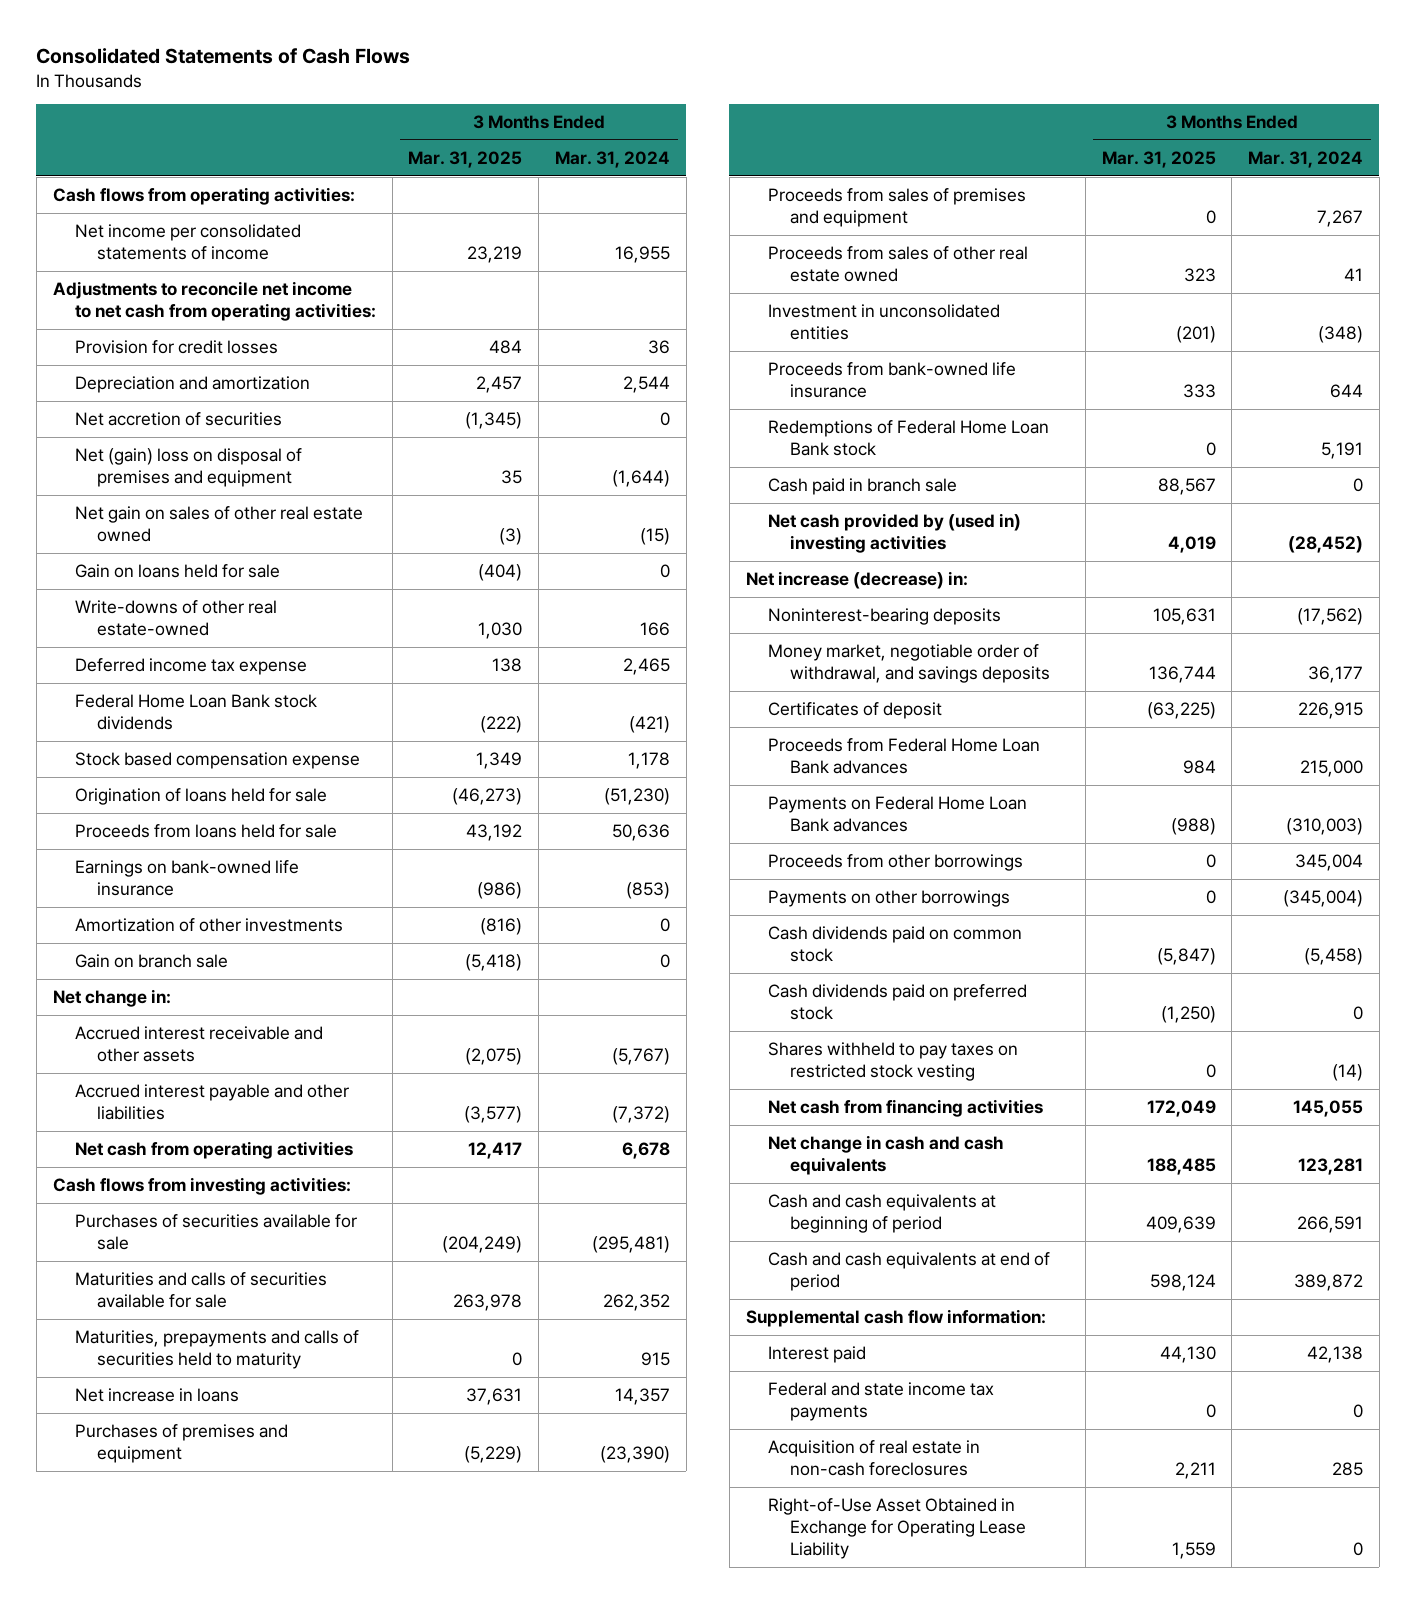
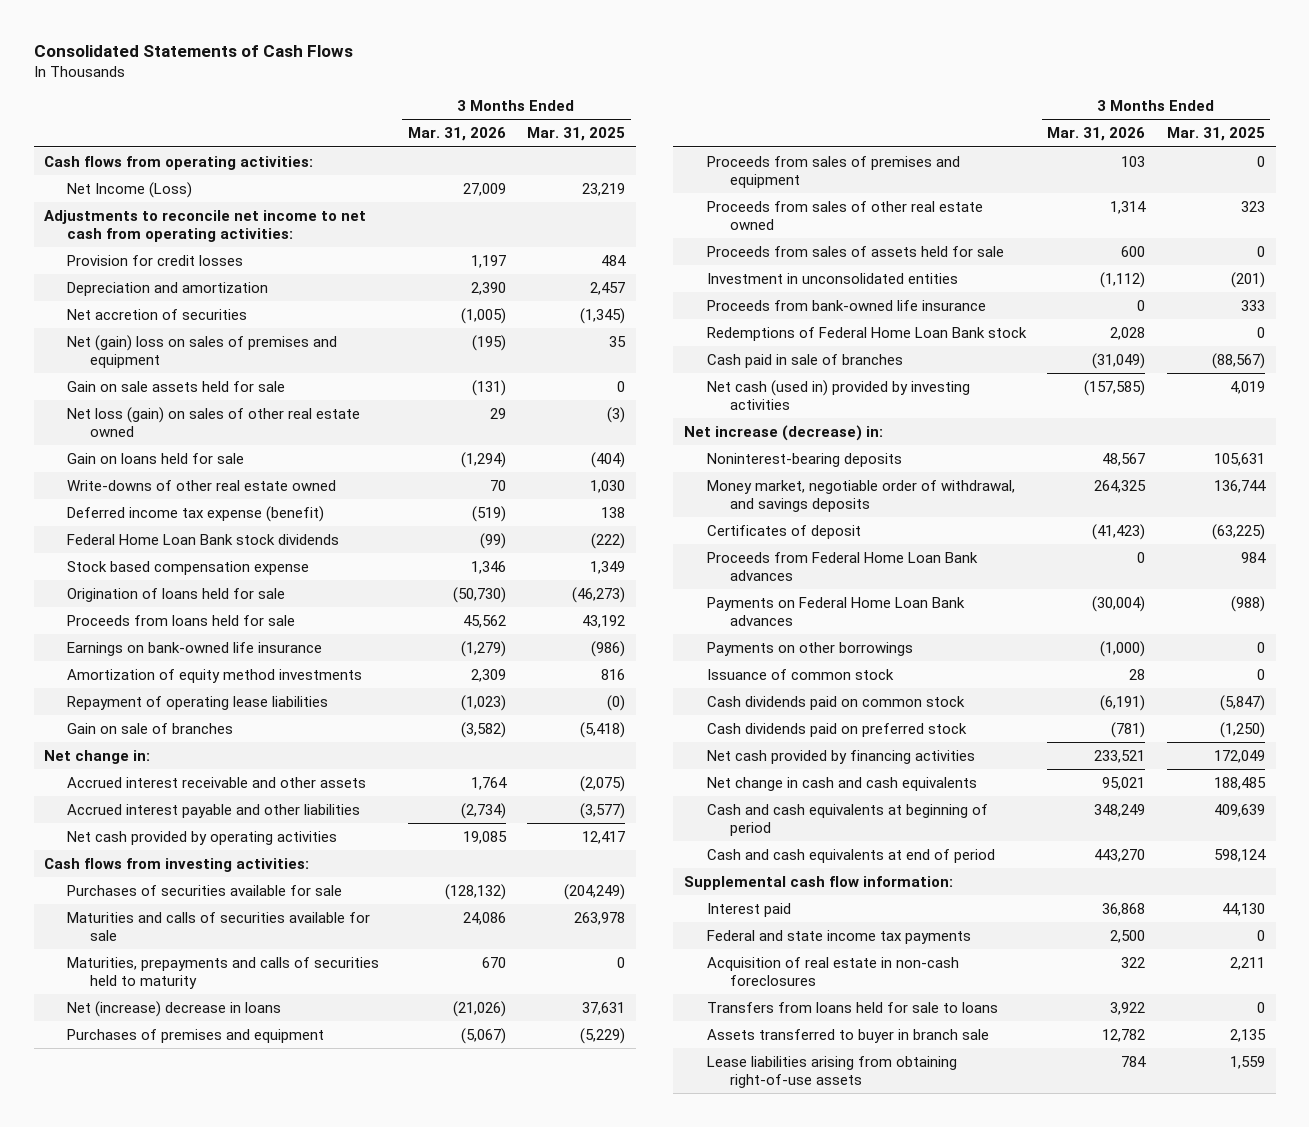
- | 3 Months Ended Mar. 31, 2025 | 3 Months Ended Mar. 31, 2024
+ | 3 Months Ended Mar. 31, 2026 | 3 Months Ended Mar. 31, 2025
- Net income per consolidated statements of income | 23,219 | 16,955
+ Net Income (Loss) | 27,009 | 23,219
- Net (gain) loss on disposal of premises and equipment | 35 | (1,644)
- Net gain on sales of other real estate owned | (3) | (15)
+ Net (gain) loss on sales of premises and equipment | (195) | 35
+ Gain on sale assets held for sale | (131) | 0
+ Net loss (gain) on sales of other real estate owned | 29 | (3)
- Write-downs of other real estate-owned | 1,030 | 166
- Deferred income tax expense | 138 | 2,465
+ Write-downs of other real estate owned | 70 | 1,030
+ Deferred income tax expense (benefit) | (519) | 138
- Amortization of other investments | (816) | 0
- Gain on branch sale | (5,418) | 0
+ Amortization of equity method investments | 2,309 | 816
+ Repayment of operating lease liabilities | (1,023) | (0)
+ Gain on sale of branches | (3,582) | (5,418)
- Net cash from operating activities | 12,417 | 6,678
+ Net cash provided by operating activities | 19,085 | 12,417
- Net increase in loans | 37,631 | 14,357
+ Net (increase) decrease in loans | (21,026) | 37,631
+ Proceeds from sales of assets held for sale | 600 | 0
- Cash paid in branch sale | 88,567 | 0
- Net cash provided by (used in) investing activities | 4,019 | (28,452)
+ Cash paid in sale of branches | (31,049) | (88,567)
+ Net cash (used in) provided by investing activities | (157,585) | 4,019
- Proceeds from other borrowings | 0 | 345,004
+ Issuance of common stock | 28 | 0
- Shares withheld to pay taxes on restricted stock vesting | 0 | (14)
- Net cash from financing activities | 172,049 | 145,055
+ Net cash provided by financing activities | 233,521 | 172,049
- Right-of-Use Asset Obtained in Exchange for Operating Lease Liability | 1,559 | 0
+ Transfers from loans held for sale to loans | 3,922 | 0
+ Assets transferred to buyer in branch sale | 12,782 | 2,135
+ Lease liabilities arising from obtaining right-of-use assets | 784 | 1,559

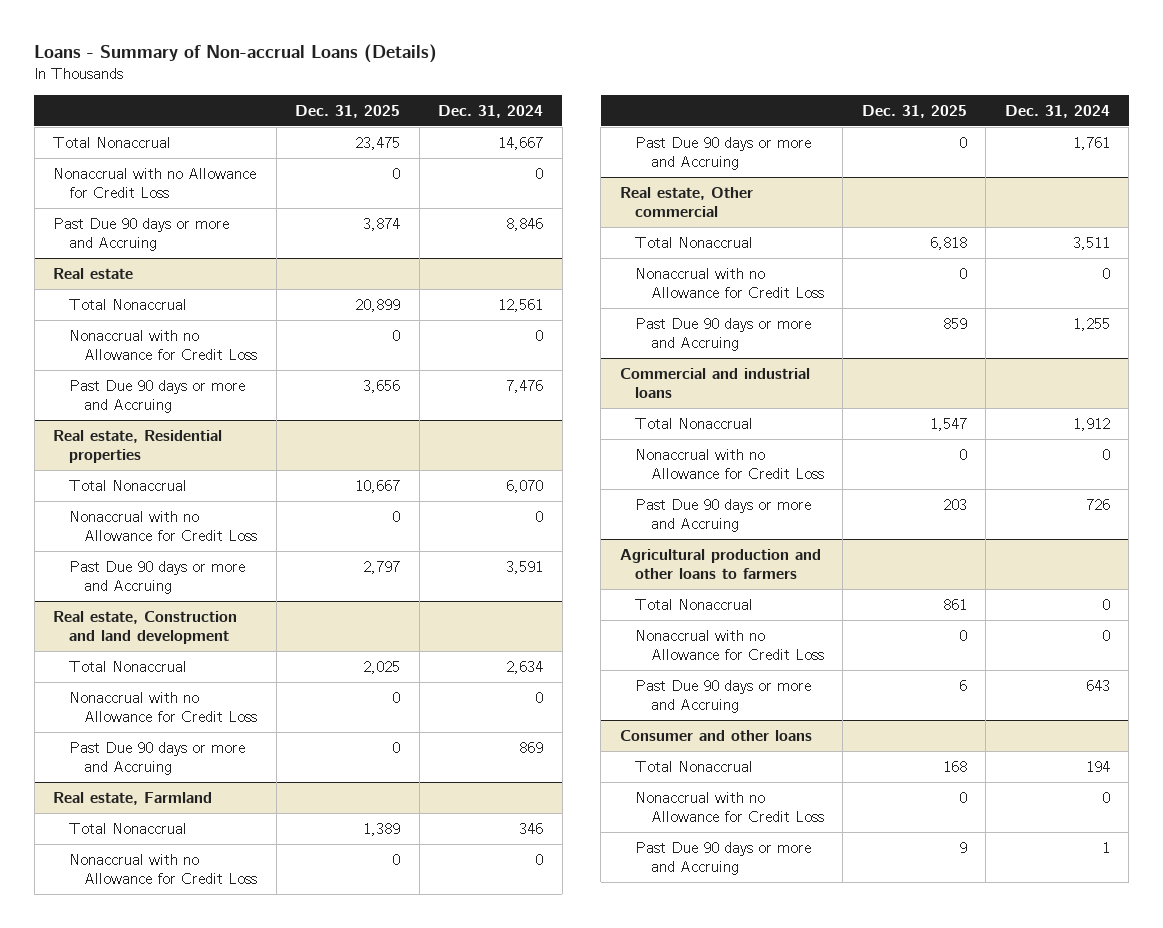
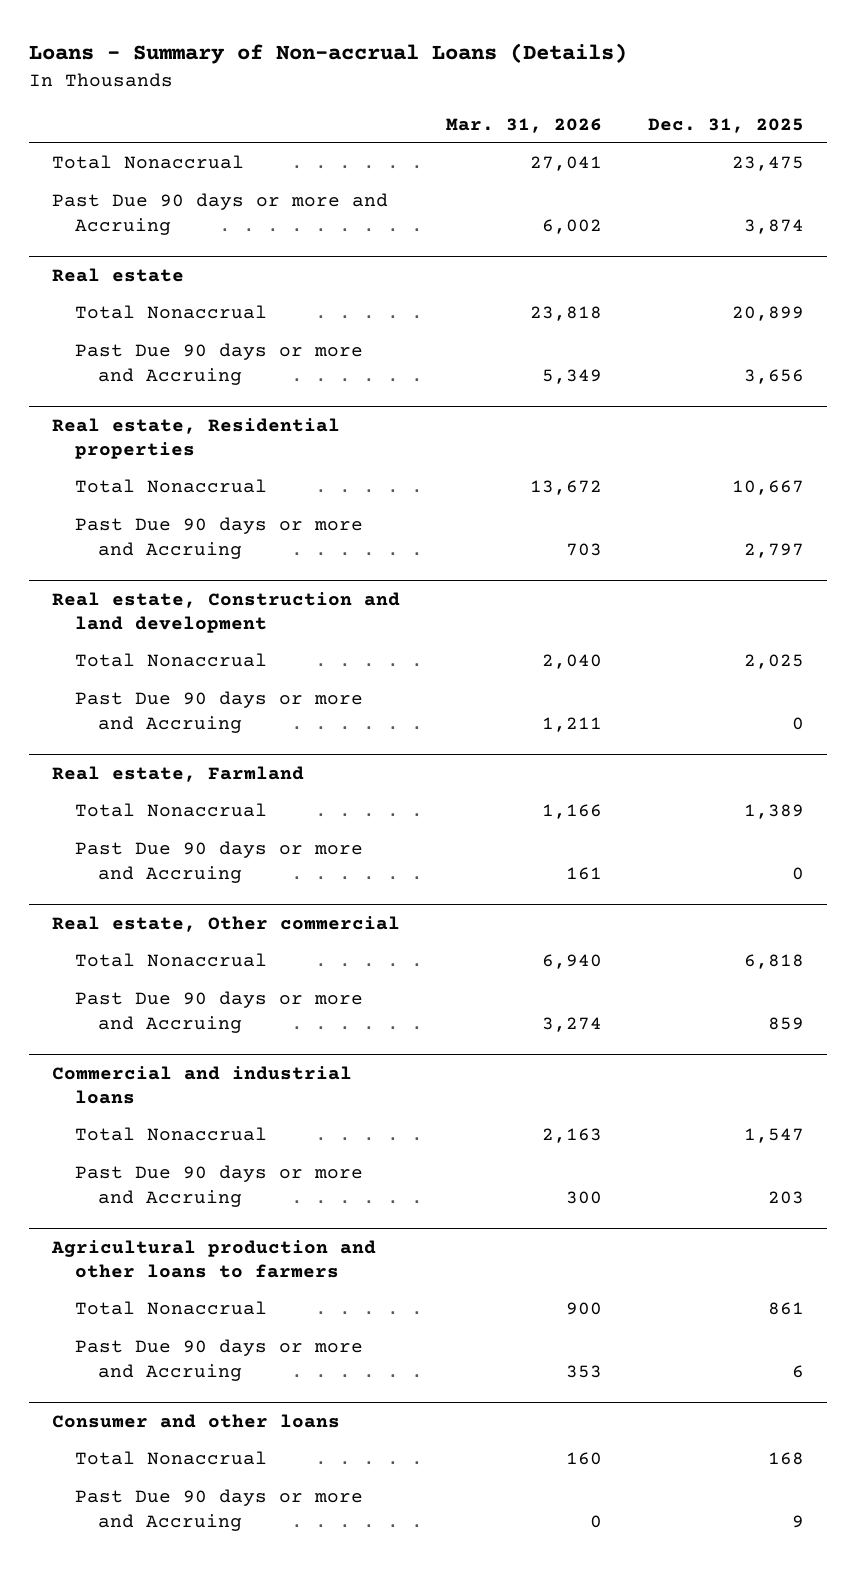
- | Dec. 31, 2025 | Dec. 31, 2024
+ | Mar. 31, 2026 | Dec. 31, 2025
- Nonaccrual with no Allowance for Credit Loss | 0 | 0
@ Real estate
- Nonaccrual with no Allowance for Credit Loss | 0 | 0
@ Real estate, Residential properties
- Nonaccrual with no Allowance for Credit Loss | 0 | 0
@ Real estate, Construction and land development
- Nonaccrual with no Allowance for Credit Loss | 0 | 0
@ Real estate, Farmland
- Nonaccrual with no Allowance for Credit Loss | 0 | 0
@ Real estate, Other commercial
- Nonaccrual with no Allowance for Credit Loss | 0 | 0
@ Commercial and industrial loans
- Nonaccrual with no Allowance for Credit Loss | 0 | 0
@ Agricultural production and other loans to farmers
- Nonaccrual with no Allowance for Credit Loss | 0 | 0
@ Consumer and other loans
- Nonaccrual with no Allowance for Credit Loss | 0 | 0

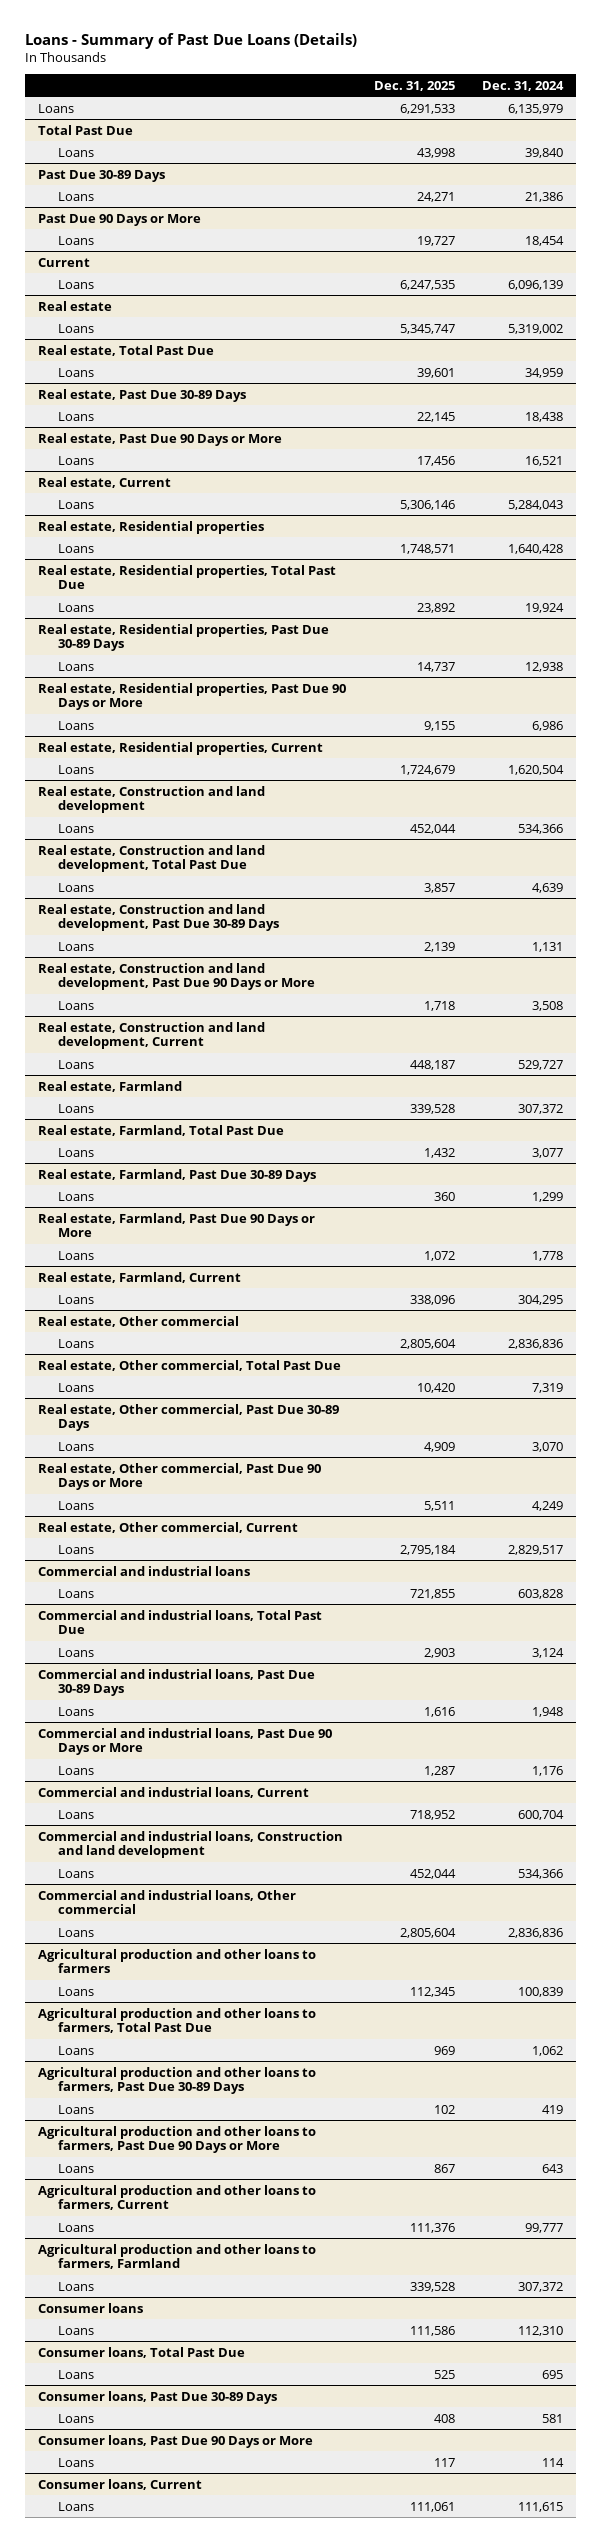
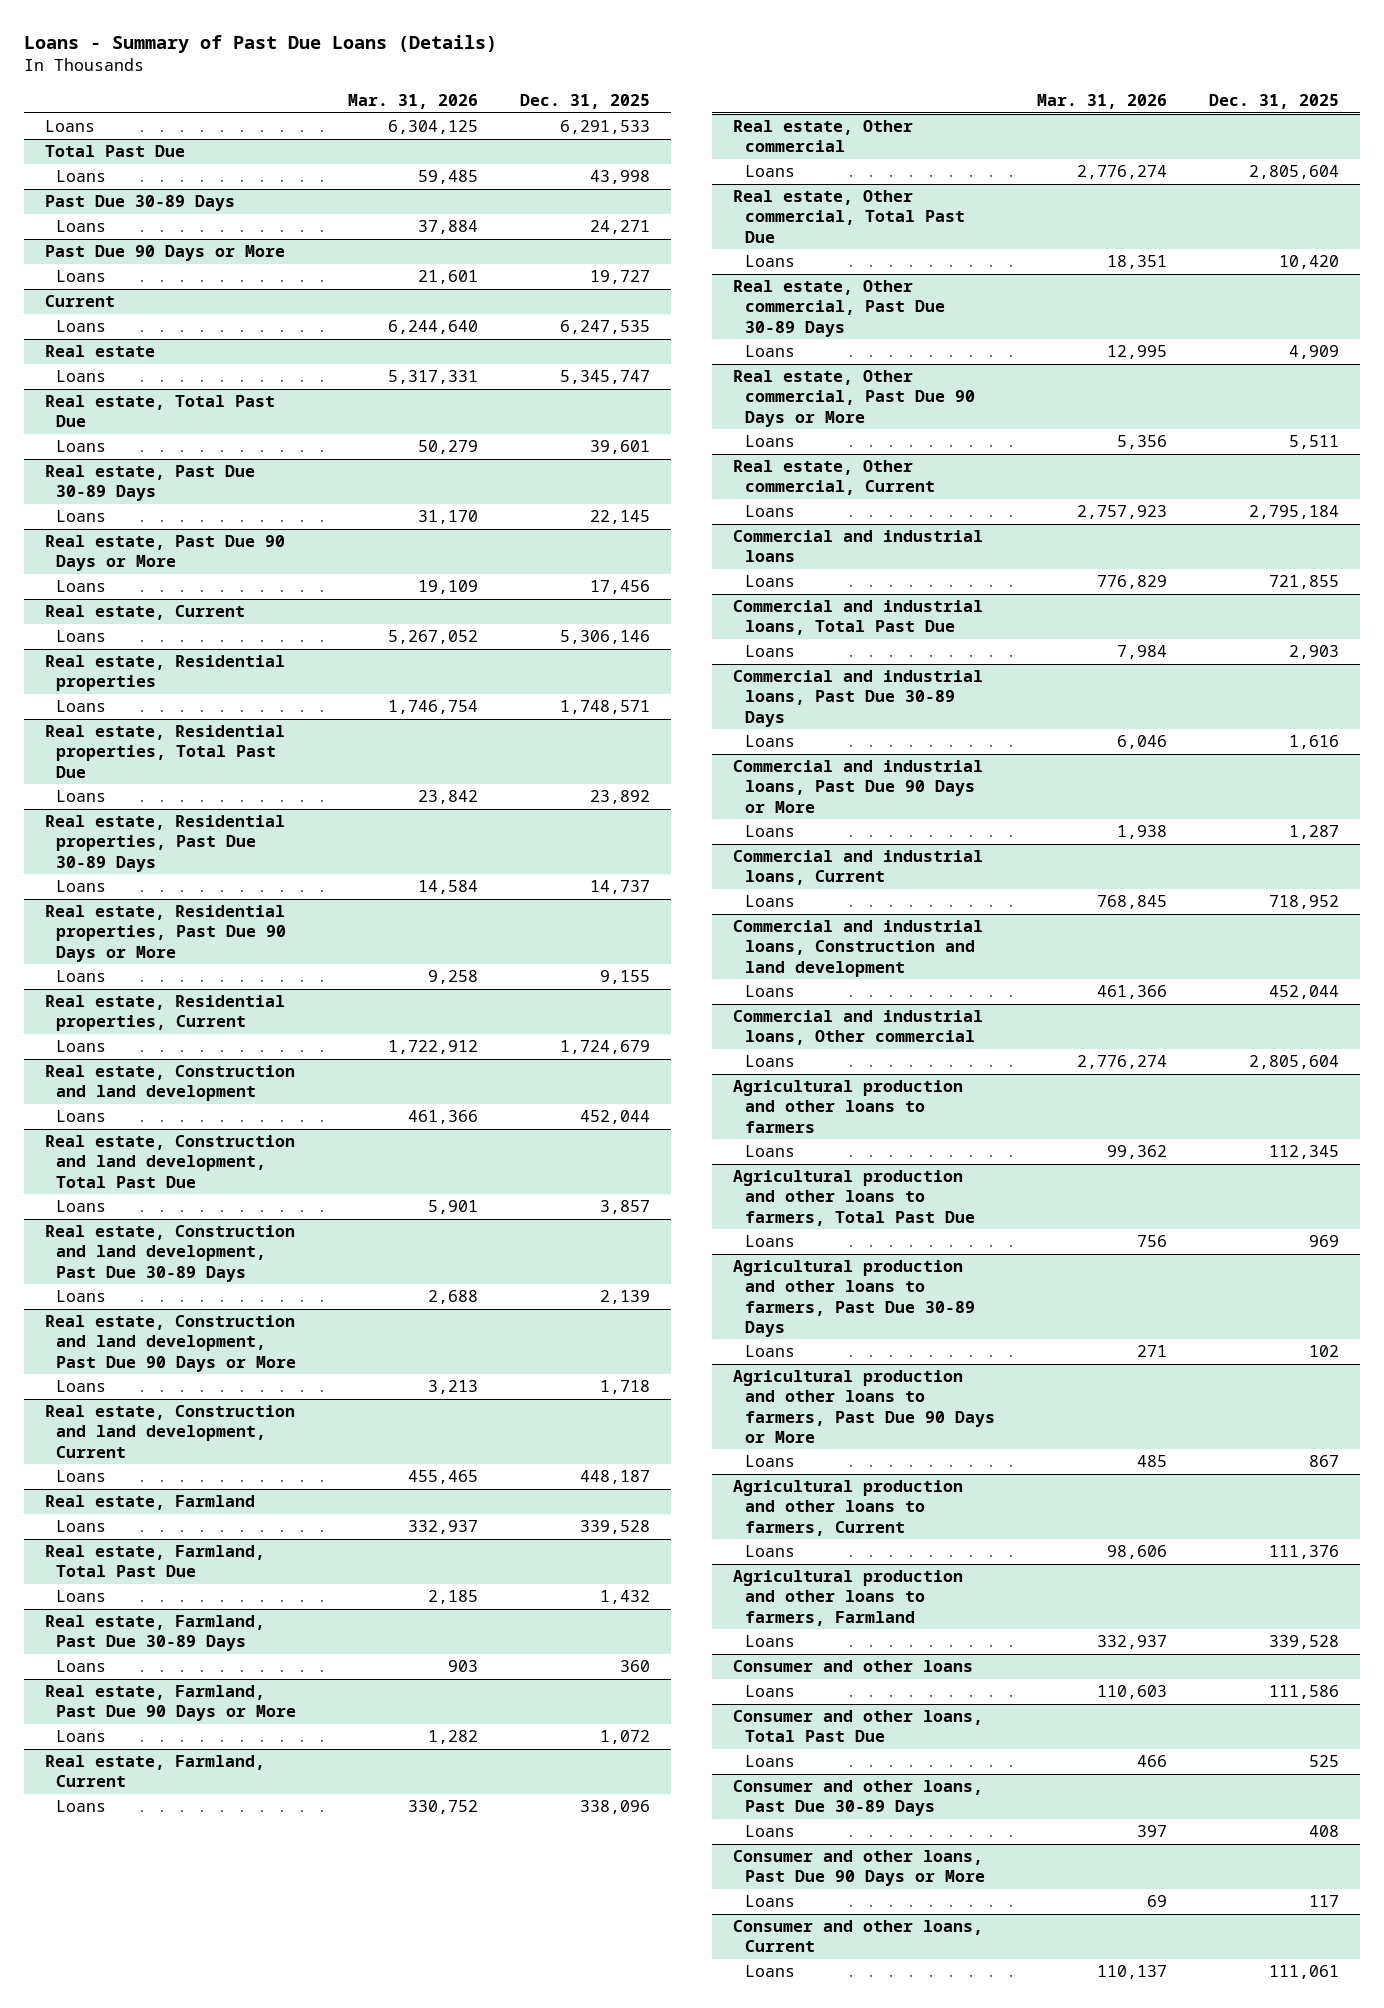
- | Dec. 31, 2025 | Dec. 31, 2024
+ | Mar. 31, 2026 | Dec. 31, 2025
- Consumer loans
+ Consumer and other loans
- Consumer loans, Total Past Due
+ Consumer and other loans, Total Past Due
- Consumer loans, Past Due 30-89 Days
+ Consumer and other loans, Past Due 30-89 Days
- Consumer loans, Past Due 90 Days or More
+ Consumer and other loans, Past Due 90 Days or More
- Consumer loans, Current
+ Consumer and other loans, Current

